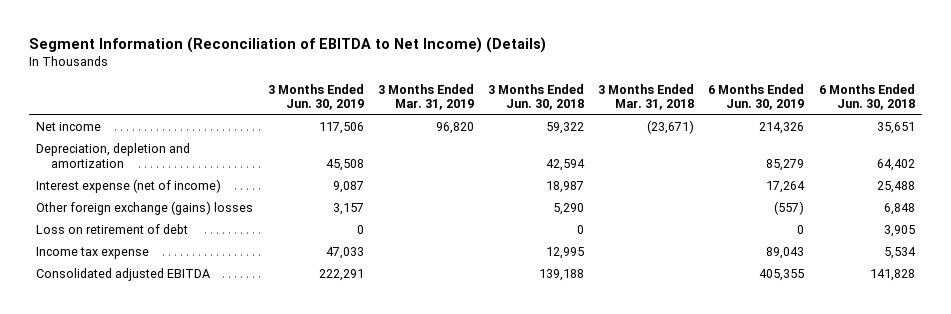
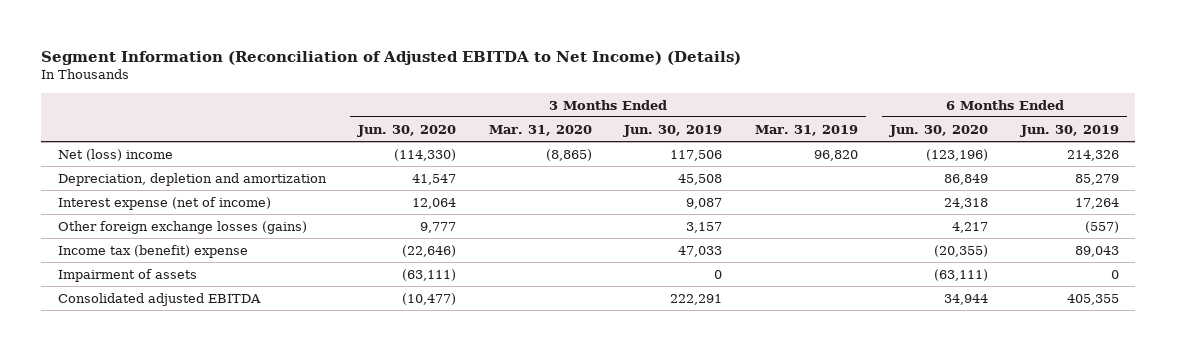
- Segment Information (Reconciliation of EBITDA to Net Income) (Details)
+ Segment Information (Reconciliation of Adjusted EBITDA to Net Income) (Details)
- | 3 Months Ended Jun. 30, 2019 | 3 Months Ended Mar. 31, 2019 | 3 Months Ended Jun. 30, 2018 | 3 Months Ended Mar. 31, 2018 | 6 Months Ended Jun. 30, 2019 | 6 Months Ended Jun. 30, 2018
+ | 3 Months Ended Jun. 30, 2020 | 3 Months Ended Mar. 31, 2020 | 3 Months Ended Jun. 30, 2019 | 3 Months Ended Mar. 31, 2019 | 6 Months Ended Jun. 30, 2020 | 6 Months Ended Jun. 30, 2019
- Net income | 117,506 | 96,820 | 59,322 | (23,671) | 214,326 | 35,651
+ Net (loss) income | (114,330) | (8,865) | 117,506 | 96,820 | (123,196) | 214,326
- Other foreign exchange (gains) losses | 3,157 | | 5,290 | | (557) | 6,848
- Loss on retirement of debt | 0 | | 0 | | 0 | 3,905
- Income tax expense | 47,033 | | 12,995 | | 89,043 | 5,534
+ Other foreign exchange losses (gains) | 9,777 | | 3,157 | | 4,217 | (557)
+ Income tax (benefit) expense | (22,646) | | 47,033 | | (20,355) | 89,043
+ Impairment of assets | (63,111) | | 0 | | (63,111) | 0

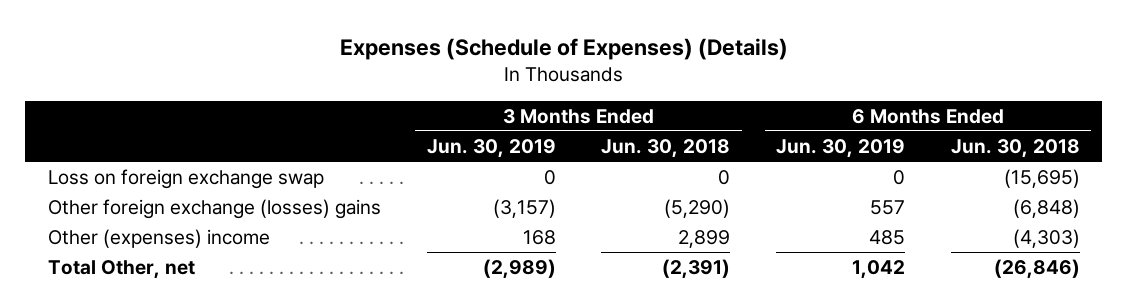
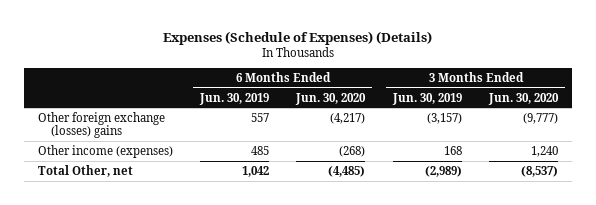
- | 3 Months Ended Jun. 30, 2019 | 3 Months Ended Jun. 30, 2018 | 6 Months Ended Jun. 30, 2019 | 6 Months Ended Jun. 30, 2018
+ | 6 Months Ended Jun. 30, 2019 | 6 Months Ended Jun. 30, 2020 | 3 Months Ended Jun. 30, 2019 | 3 Months Ended Jun. 30, 2020
- Loss on foreign exchange swap | 0 | 0 | 0 | (15,695)
- Other (expenses) income | 168 | 2,899 | 485 | (4,303)
+ Other income (expenses) | 485 | (268) | 168 | 1,240

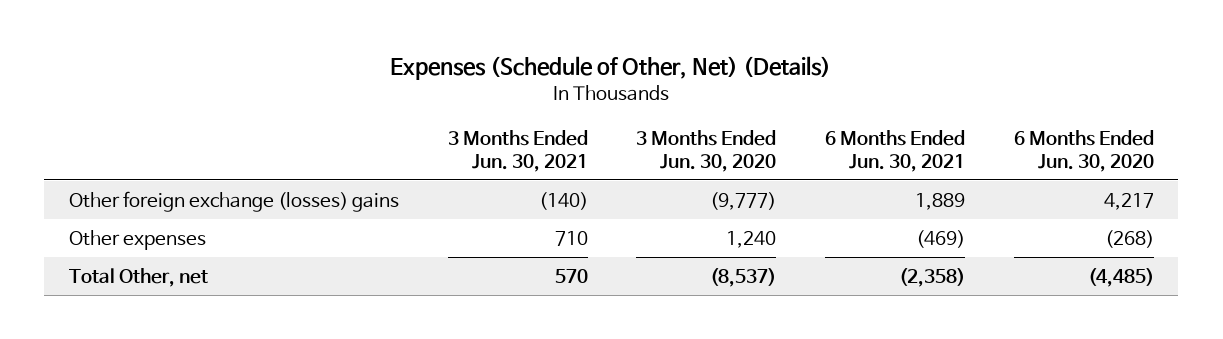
- Expenses (Schedule of Expenses) (Details)
+ Expenses (Schedule of Other, Net) (Details)
- | 6 Months Ended Jun. 30, 2019 | 6 Months Ended Jun. 30, 2020 | 3 Months Ended Jun. 30, 2019 | 3 Months Ended Jun. 30, 2020
+ | 3 Months Ended Jun. 30, 2021 | 3 Months Ended Jun. 30, 2020 | 6 Months Ended Jun. 30, 2021 | 6 Months Ended Jun. 30, 2020
- Other foreign exchange (losses) gains | 557 | (4,217) | (3,157) | (9,777)
- Other income (expenses) | 485 | (268) | 168 | 1,240
+ Other foreign exchange (losses) gains | (140) | (9,777) | 1,889 | 4,217
+ Other expenses | 710 | 1,240 | (469) | (268)

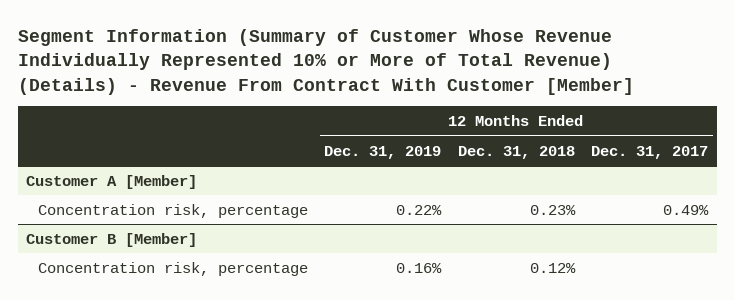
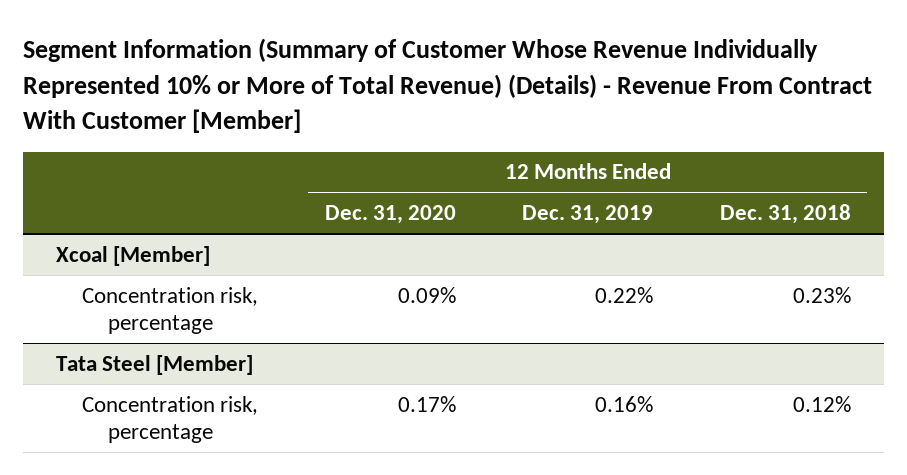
- | 12 Months Ended Dec. 31, 2019 | 12 Months Ended Dec. 31, 2018 | 12 Months Ended Dec. 31, 2017
+ | 12 Months Ended Dec. 31, 2020 | 12 Months Ended Dec. 31, 2019 | 12 Months Ended Dec. 31, 2018
- Customer A [Member]
+ Xcoal [Member]
- Customer B [Member]
+ Tata Steel [Member]

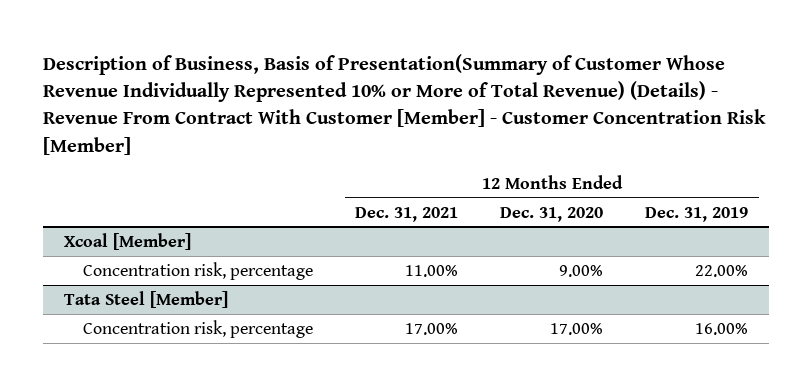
- Segment Information (Summary of Customer Whose Revenue Individually Represented 10% or More of Total Revenue) (Details) - Revenue From Contract With Customer [Member]
+ Description of Business, Basis of Presentation(Summary of Customer Whose Revenue Individually Represented 10% or More of Total Revenue) (Details) - Revenue From Contract With Customer [Member] - Customer Concentration Risk [Member]
- | 12 Months Ended Dec. 31, 2020 | 12 Months Ended Dec. 31, 2019 | 12 Months Ended Dec. 31, 2018
+ | 12 Months Ended Dec. 31, 2021 | 12 Months Ended Dec. 31, 2020 | 12 Months Ended Dec. 31, 2019
@ Xcoal [Member]
- Concentration risk, percentage | 0.09% | 0.22% | 0.23%
+ Concentration risk, percentage | 11.00% | 9.00% | 22.00%
@ Tata Steel [Member]
- Concentration risk, percentage | 0.17% | 0.16% | 0.12%
+ Concentration risk, percentage | 17.00% | 17.00% | 16.00%

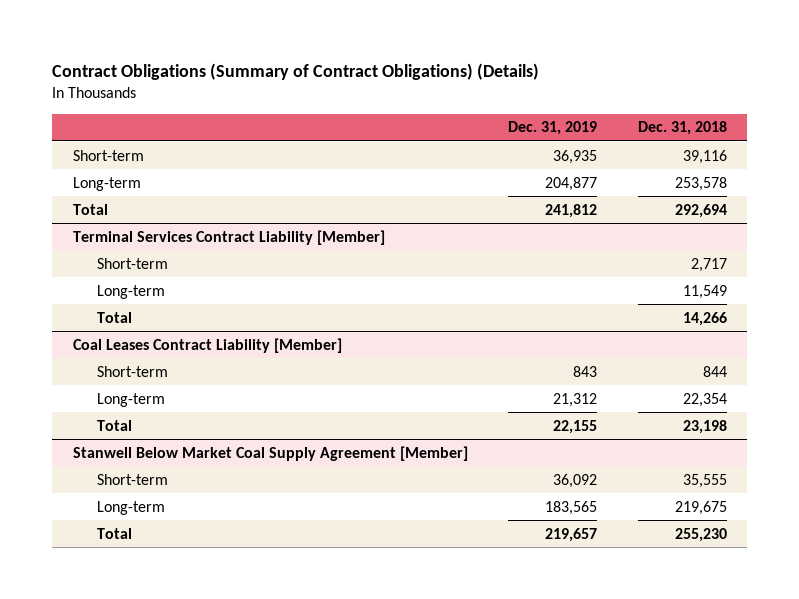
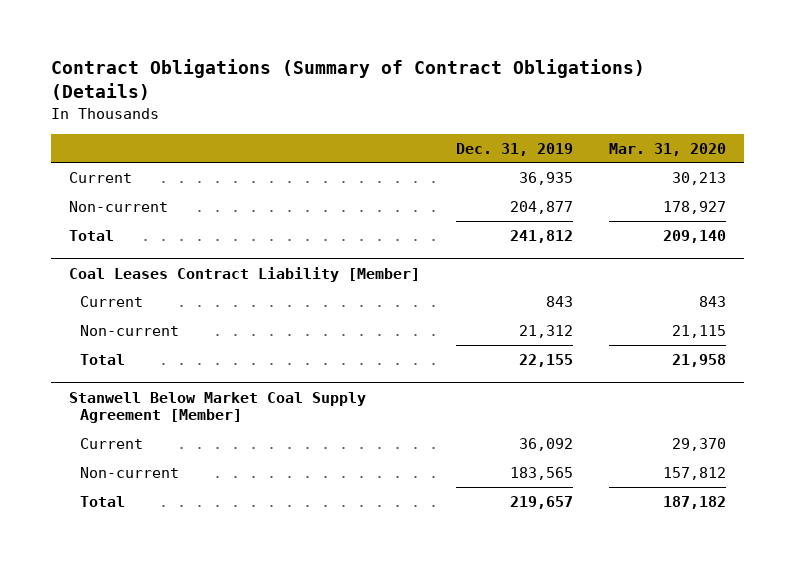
- | Dec. 31, 2019 | Dec. 31, 2018
+ | Dec. 31, 2019 | Mar. 31, 2020
- Short-term | 36,935 | 39,116
- Long-term | 204,877 | 253,578
+ Current | 36,935 | 30,213
+ Non-current | 204,877 | 178,927
- Terminal Services Contract Liability [Member]
- Short-term | | 2,717
- Long-term | | 11,549
- Total | | 14,266
@ Coal Leases Contract Liability [Member]
- Short-term | 843 | 844
- Long-term | 21,312 | 22,354
+ Current | 843 | 843
+ Non-current | 21,312 | 21,115
@ Stanwell Below Market Coal Supply Agreement [Member]
- Short-term | 36,092 | 35,555
- Long-term | 183,565 | 219,675
+ Current | 36,092 | 29,370
+ Non-current | 183,565 | 157,812

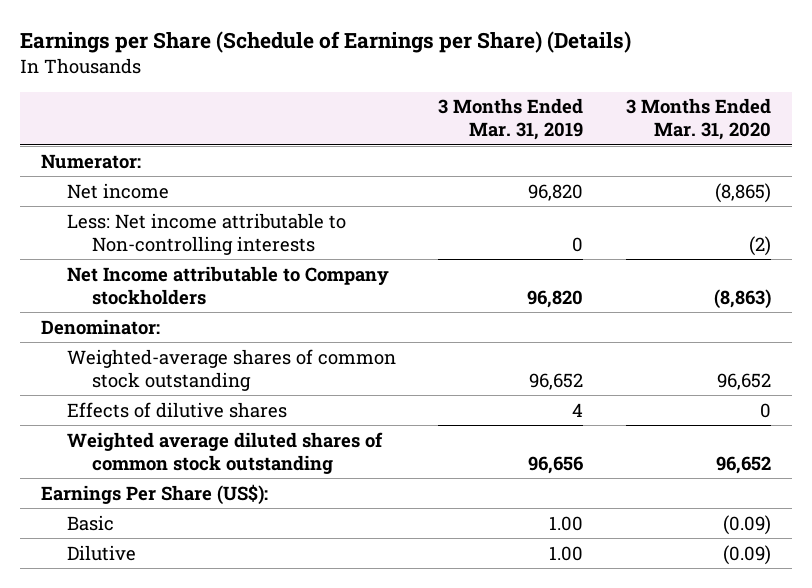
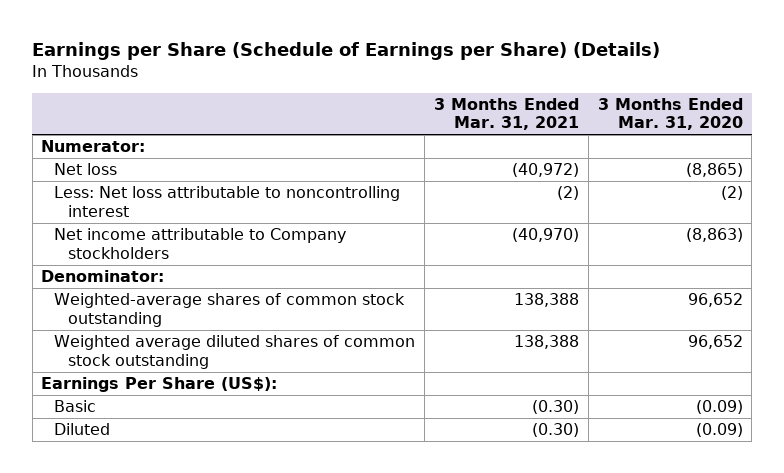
- | 3 Months Ended Mar. 31, 2019 | 3 Months Ended Mar. 31, 2020
+ | 3 Months Ended Mar. 31, 2021 | 3 Months Ended Mar. 31, 2020
- Net income | 96,820 | (8,865)
- Less: Net income attributable to Non-controlling interests | 0 | (2)
- Net Income attributable to Company stockholders | 96,820 | (8,863)
+ Net loss | (40,972) | (8,865)
+ Less: Net loss attributable to noncontrolling interest | (2) | (2)
+ Net income attributable to Company stockholders | (40,970) | (8,863)
- Effects of dilutive shares | 4 | 0
- Dilutive | 1.00 | (0.09)
+ Diluted | (0.30) | (0.09)

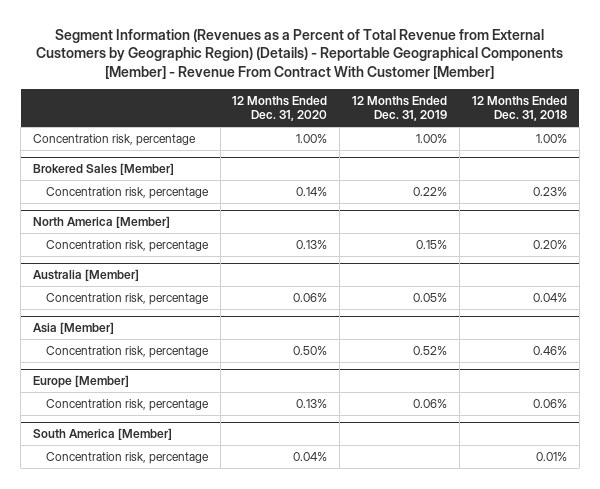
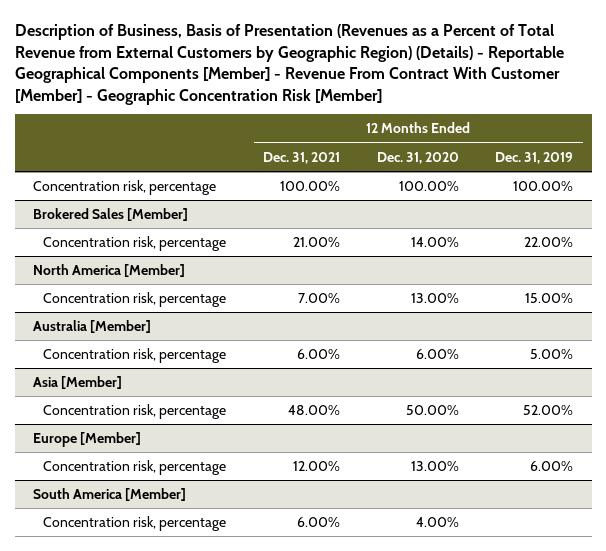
- Segment Information (Revenues as a Percent of Total Revenue from External Customers by Geographic Region) (Details) - Reportable Geographical Components [Member] - Revenue From Contract With Customer [Member]
+ Description of Business, Basis of Presentation (Revenues as a Percent of Total Revenue from External Customers by Geographic Region) (Details) - Reportable Geographical Components [Member] - Revenue From Contract With Customer [Member] - Geographic Concentration Risk [Member]
- | 12 Months Ended Dec. 31, 2020 | 12 Months Ended Dec. 31, 2019 | 12 Months Ended Dec. 31, 2018
+ | 12 Months Ended Dec. 31, 2021 | 12 Months Ended Dec. 31, 2020 | 12 Months Ended Dec. 31, 2019
- Concentration risk, percentage | 1.00% | 1.00% | 1.00%
+ Concentration risk, percentage | 100.00% | 100.00% | 100.00%
@ Brokered Sales [Member]
- Concentration risk, percentage | 0.14% | 0.22% | 0.23%
+ Concentration risk, percentage | 21.00% | 14.00% | 22.00%
@ North America [Member]
- Concentration risk, percentage | 0.13% | 0.15% | 0.20%
+ Concentration risk, percentage | 7.00% | 13.00% | 15.00%
@ Australia [Member]
- Concentration risk, percentage | 0.06% | 0.05% | 0.04%
+ Concentration risk, percentage | 6.00% | 6.00% | 5.00%
@ Asia [Member]
- Concentration risk, percentage | 0.50% | 0.52% | 0.46%
+ Concentration risk, percentage | 48.00% | 50.00% | 52.00%
@ Europe [Member]
- Concentration risk, percentage | 0.13% | 0.06% | 0.06%
+ Concentration risk, percentage | 12.00% | 13.00% | 6.00%
@ South America [Member]
- Concentration risk, percentage | 0.04% | | 0.01%
+ Concentration risk, percentage | 6.00% | 4.00% |

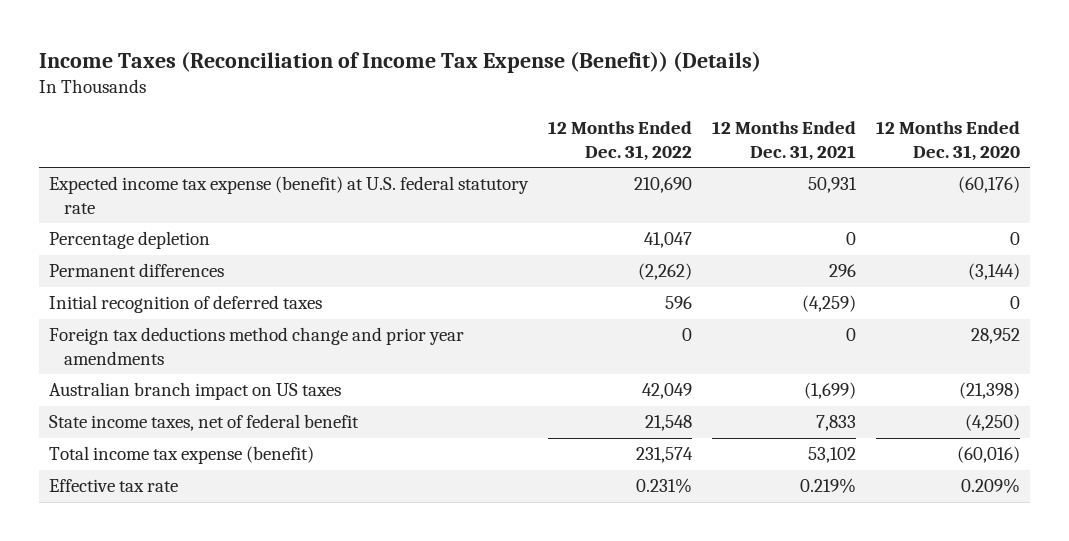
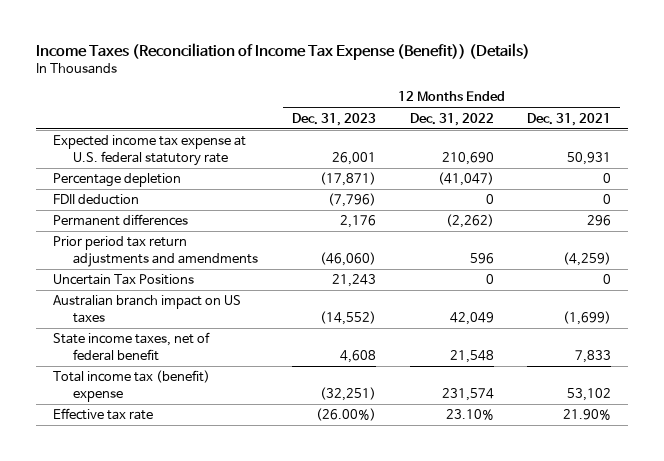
- | 12 Months Ended Dec. 31, 2022 | 12 Months Ended Dec. 31, 2021 | 12 Months Ended Dec. 31, 2020
+ | 12 Months Ended Dec. 31, 2023 | 12 Months Ended Dec. 31, 2022 | 12 Months Ended Dec. 31, 2021
- Expected income tax expense (benefit) at U.S. federal statutory rate | 210,690 | 50,931 | (60,176)
- Percentage depletion | 41,047 | 0 | 0
+ Expected income tax expense at U.S. federal statutory rate | 26,001 | 210,690 | 50,931
+ Percentage depletion | (17,871) | (41,047) | 0
+ FDII deduction | (7,796) | 0 | 0
- Initial recognition of deferred taxes | 596 | (4,259) | 0
- Foreign tax deductions method change and prior year amendments | 0 | 0 | 28,952
+ Prior period tax return adjustments and amendments | (46,060) | 596 | (4,259)
+ Uncertain Tax Positions | 21,243 | 0 | 0
- Total income tax expense (benefit) | 231,574 | 53,102 | (60,016)
- Effective tax rate | 0.231% | 0.219% | 0.209%
+ Total income tax (benefit) expense | (32,251) | 231,574 | 53,102
+ Effective tax rate | (26.00%) | 23.10% | 21.90%

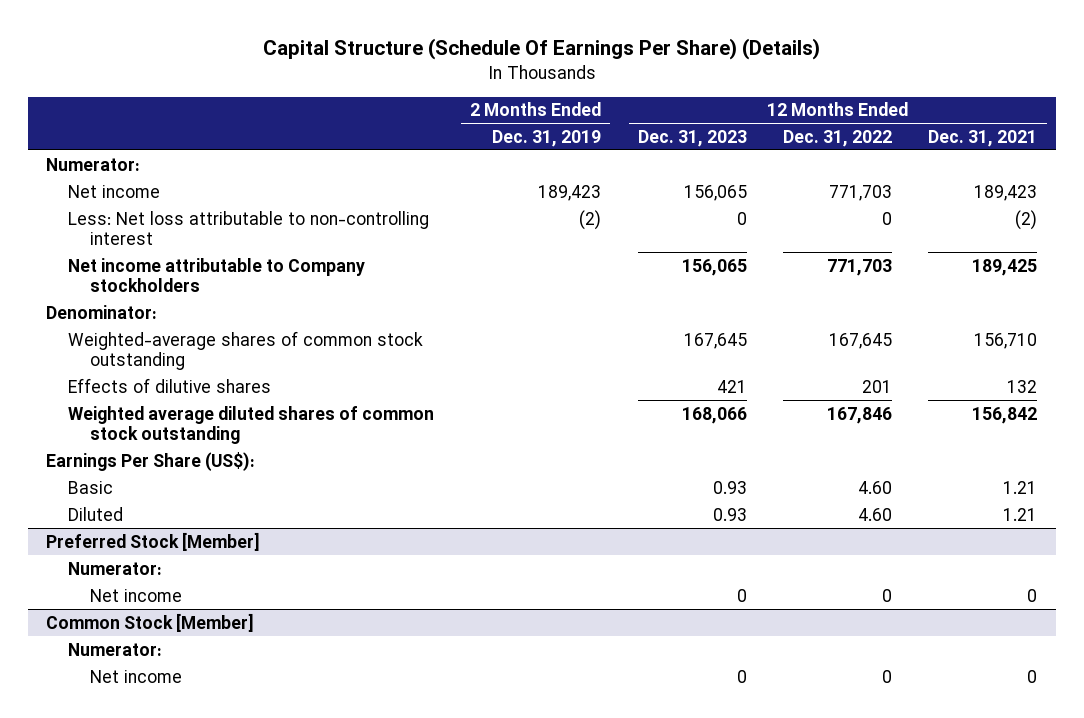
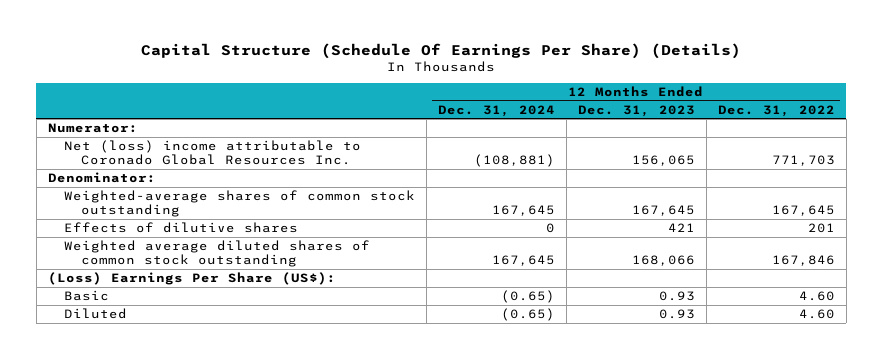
- | 2 Months Ended Dec. 31, 2019 | 12 Months Ended Dec. 31, 2023 | 12 Months Ended Dec. 31, 2022 | 12 Months Ended Dec. 31, 2021
+ | 12 Months Ended Dec. 31, 2024 | 12 Months Ended Dec. 31, 2023 | 12 Months Ended Dec. 31, 2022
- Net income | 189,423 | 156,065 | 771,703 | 189,423
- Less: Net loss attributable to non-controlling interest | (2) | 0 | 0 | (2)
- Net income attributable to Company stockholders | | 156,065 | 771,703 | 189,425
+ Net (loss) income attributable to Coronado Global Resources Inc. | (108,881) | 156,065 | 771,703
- Earnings Per Share (US$):
+ (Loss) Earnings Per Share (US$):
- Preferred Stock [Member]
- Numerator:
- Net income | | 0 | 0 | 0
- Common Stock [Member]
- Numerator:
- Net income | | 0 | 0 | 0

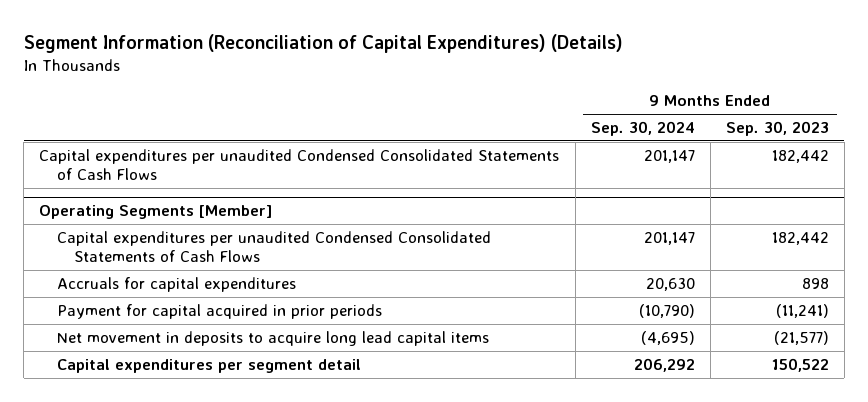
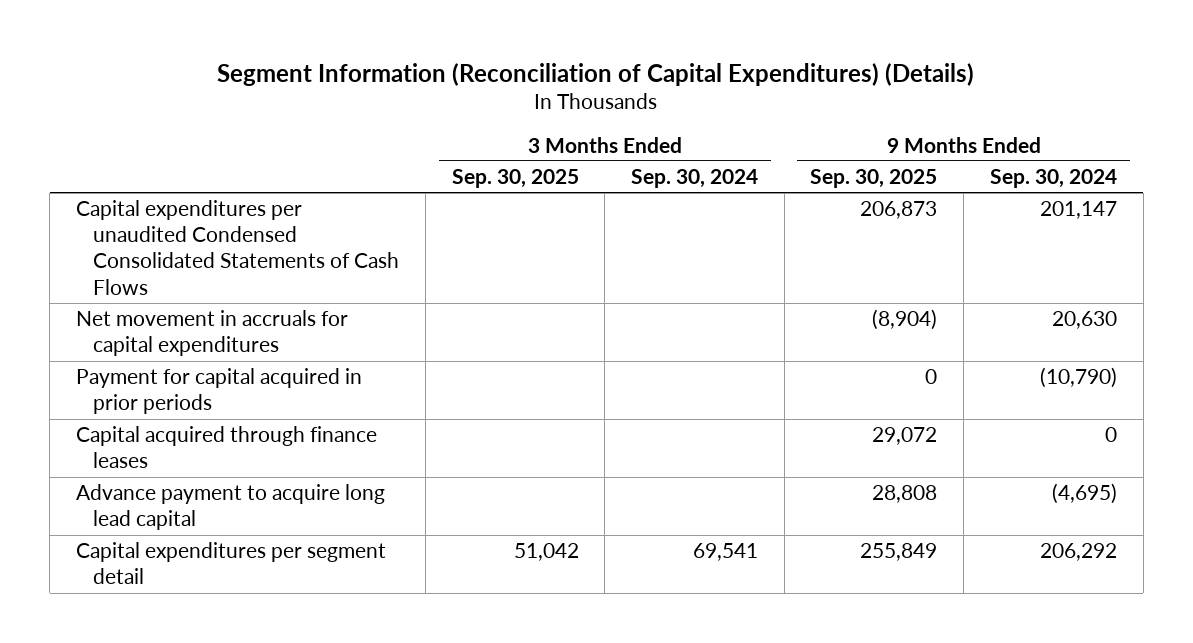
- | 9 Months Ended Sep. 30, 2024 | 9 Months Ended Sep. 30, 2023
+ | 3 Months Ended Sep. 30, 2025 | 3 Months Ended Sep. 30, 2024 | 9 Months Ended Sep. 30, 2025 | 9 Months Ended Sep. 30, 2024
- Operating Segments [Member]
- Capital expenditures per unaudited Condensed Consolidated Statements of Cash Flows | 201,147 | 182,442
- Accruals for capital expenditures | 20,630 | 898
+ Net movement in accruals for capital expenditures | | | (8,904) | 20,630
- Net movement in deposits to acquire long lead capital items | (4,695) | (21,577)
+ Capital acquired through finance leases | | | 29,072 | 0
+ Advance payment to acquire long lead capital | | | 28,808 | (4,695)

